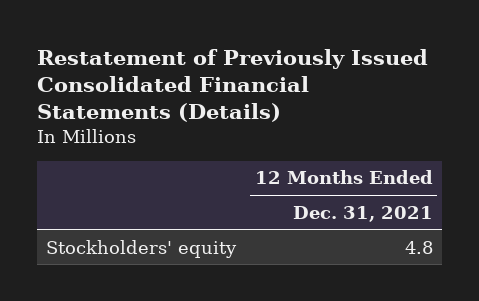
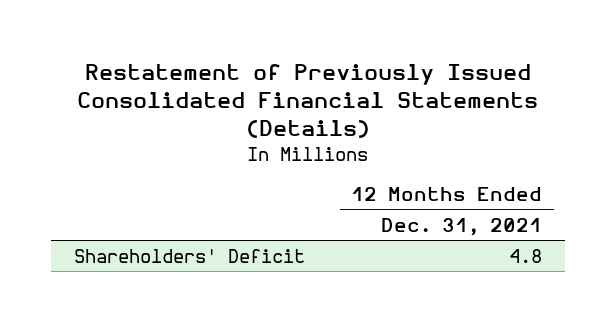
- Stockholders' equity | 4.8
+ Shareholders' Deficit | 4.8

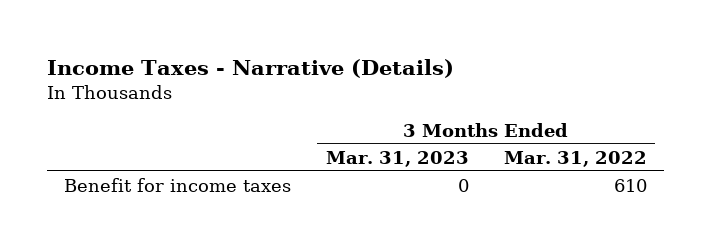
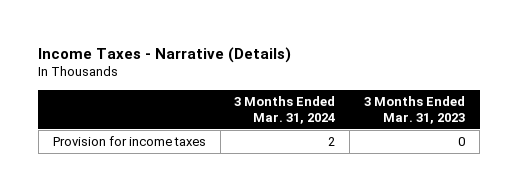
- | 3 Months Ended Mar. 31, 2023 | 3 Months Ended Mar. 31, 2022
+ | 3 Months Ended Mar. 31, 2024 | 3 Months Ended Mar. 31, 2023
- Benefit for income taxes | 0 | 610
+ Provision for income taxes | 2 | 0

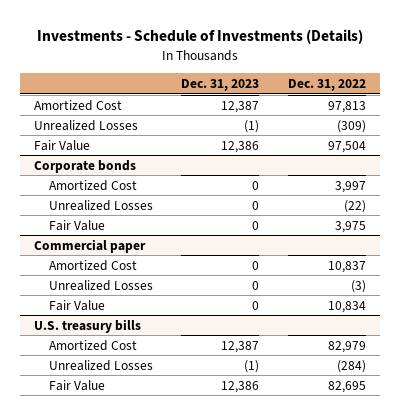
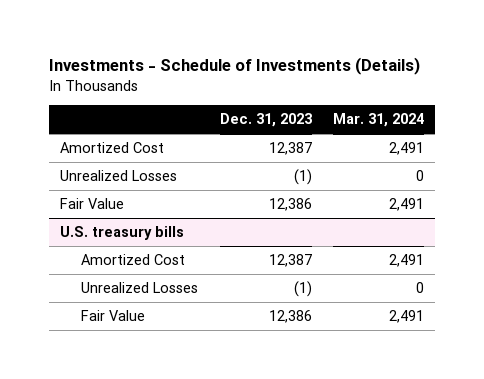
- | Dec. 31, 2023 | Dec. 31, 2022
+ | Dec. 31, 2023 | Mar. 31, 2024
- Corporate bonds
- Amortized Cost | 0 | 3,997
- Unrealized Losses | 0 | (22)
- Fair Value | 0 | 3,975
- Commercial paper
- Amortized Cost | 0 | 10,837
- Unrealized Losses | 0 | (3)
- Fair Value | 0 | 10,834

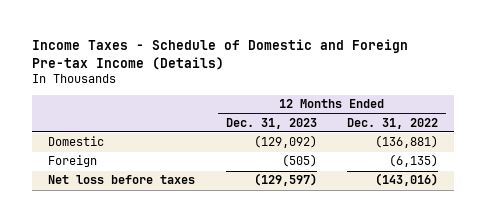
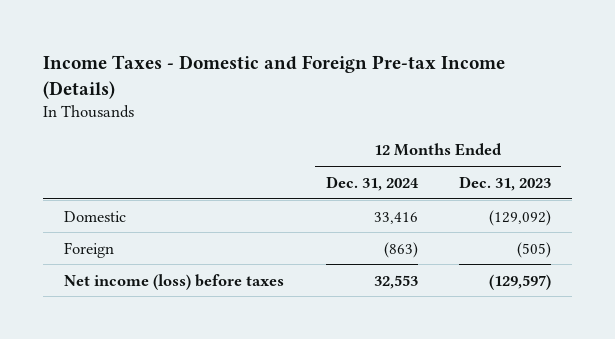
- Income Taxes - Schedule of Domestic and Foreign Pre-tax Income (Details)
+ Income Taxes - Domestic and Foreign Pre-tax Income (Details)
- | 12 Months Ended Dec. 31, 2023 | 12 Months Ended Dec. 31, 2022
+ | 12 Months Ended Dec. 31, 2024 | 12 Months Ended Dec. 31, 2023
- Net loss before taxes | (129,597) | (143,016)
+ Net income (loss) before taxes | 32,553 | (129,597)

